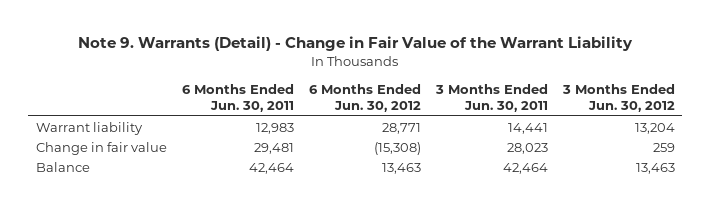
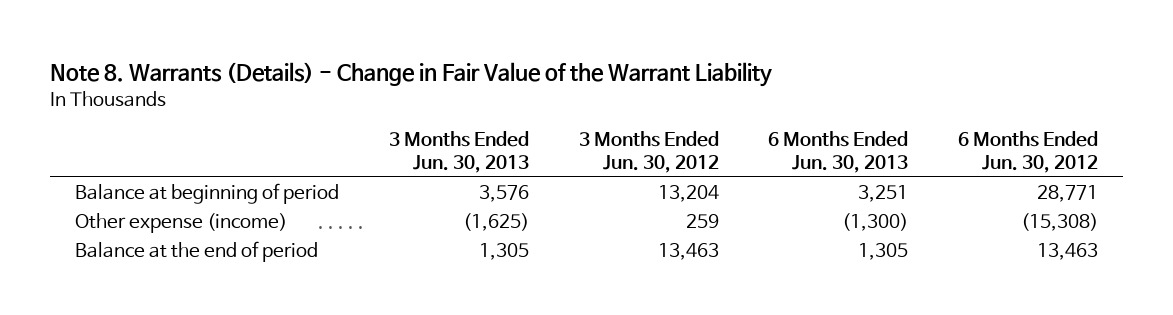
- Note 9. Warrants (Detail) - Change in Fair Value of the Warrant Liability
+ Note 8. Warrants (Details) - Change in Fair Value of the Warrant Liability
- | 6 Months Ended Jun. 30, 2011 | 6 Months Ended Jun. 30, 2012 | 3 Months Ended Jun. 30, 2011 | 3 Months Ended Jun. 30, 2012
+ | 3 Months Ended Jun. 30, 2013 | 3 Months Ended Jun. 30, 2012 | 6 Months Ended Jun. 30, 2013 | 6 Months Ended Jun. 30, 2012
- Warrant liability | 12,983 | 28,771 | 14,441 | 13,204
- Change in fair value | 29,481 | (15,308) | 28,023 | 259
- Balance | 42,464 | 13,463 | 42,464 | 13,463
+ Balance at beginning of period | 3,576 | 13,204 | 3,251 | 28,771
+ Other expense (income) | (1,625) | 259 | (1,300) | (15,308)
+ Balance at the end of period | 1,305 | 13,463 | 1,305 | 13,463

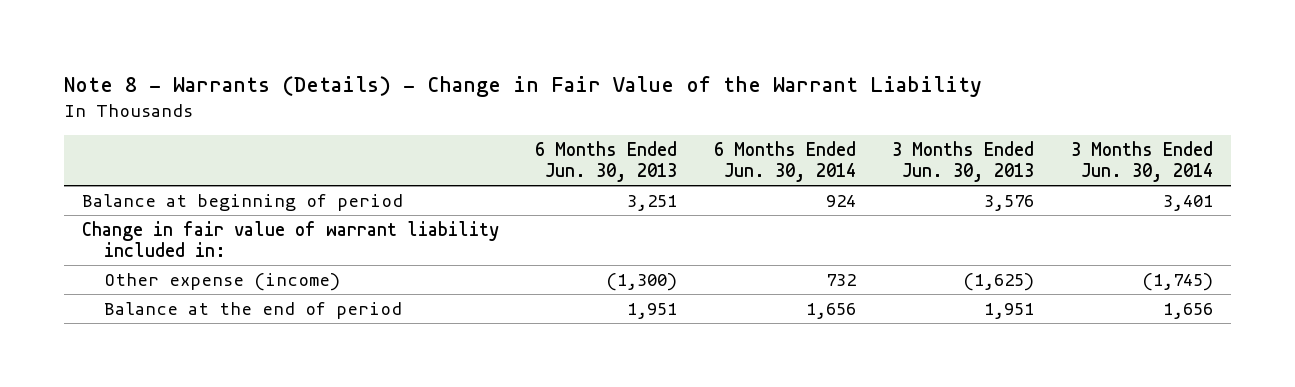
- Note 8. Warrants (Details) - Change in Fair Value of the Warrant Liability
+ Note 8 - Warrants (Details) - Change in Fair Value of the Warrant Liability
- | 3 Months Ended Jun. 30, 2013 | 3 Months Ended Jun. 30, 2012 | 6 Months Ended Jun. 30, 2013 | 6 Months Ended Jun. 30, 2012
+ | 6 Months Ended Jun. 30, 2013 | 6 Months Ended Jun. 30, 2014 | 3 Months Ended Jun. 30, 2013 | 3 Months Ended Jun. 30, 2014
+ Change in fair value of warrant liability included in:
- Balance at the end of period | 1,305 | 13,463 | 1,305 | 13,463
+ Balance at the end of period | 1,951 | 1,656 | 1,951 | 1,656

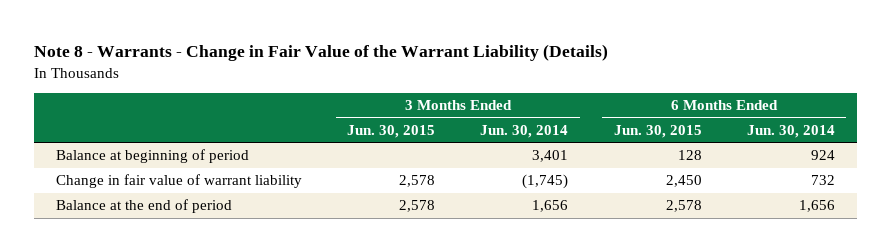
- Note 8 - Warrants (Details) - Change in Fair Value of the Warrant Liability
+ Note 8 - Warrants - Change in Fair Value of the Warrant Liability (Details)
- | 6 Months Ended Jun. 30, 2013 | 6 Months Ended Jun. 30, 2014 | 3 Months Ended Jun. 30, 2013 | 3 Months Ended Jun. 30, 2014
+ | 3 Months Ended Jun. 30, 2015 | 3 Months Ended Jun. 30, 2014 | 6 Months Ended Jun. 30, 2015 | 6 Months Ended Jun. 30, 2014
- Change in fair value of warrant liability included in:
- Other expense (income) | (1,300) | 732 | (1,625) | (1,745)
+ Change in fair value of warrant liability | 2,578 | (1,745) | 2,450 | 732

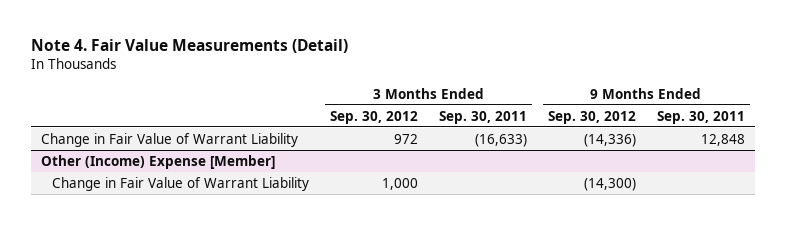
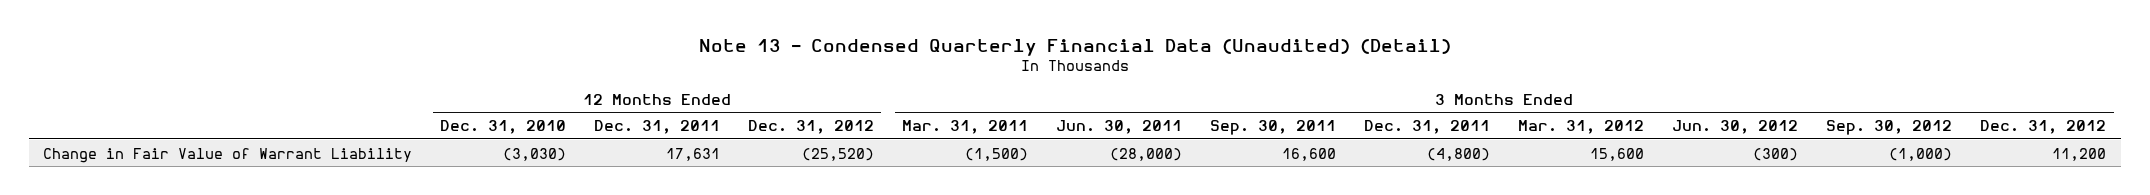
- Note 4. Fair Value Measurements (Detail)
+ Note 13 - Condensed Quarterly Financial Data (Unaudited) (Detail)
- | 3 Months Ended Sep. 30, 2012 | 3 Months Ended Sep. 30, 2011 | 9 Months Ended Sep. 30, 2012 | 9 Months Ended Sep. 30, 2011
+ | 12 Months Ended Dec. 31, 2010 | 12 Months Ended Dec. 31, 2011 | 12 Months Ended Dec. 31, 2012 | 3 Months Ended Mar. 31, 2011 | 3 Months Ended Jun. 30, 2011 | 3 Months Ended Sep. 30, 2011 | 3 Months Ended Dec. 31, 2011 | 3 Months Ended Mar. 31, 2012 | 3 Months Ended Jun. 30, 2012 | 3 Months Ended Sep. 30, 2012 | 3 Months Ended Dec. 31, 2012
- Change in Fair Value of Warrant Liability | 972 | (16,633) | (14,336) | 12,848
- Other (Income) Expense [Member]
- Change in Fair Value of Warrant Liability | 1,000 | | (14,300) |
+ Change in Fair Value of Warrant Liability | (3,030) | 17,631 | (25,520) | (1,500) | (28,000) | 16,600 | (4,800) | 15,600 | (300) | (1,000) | 11,200

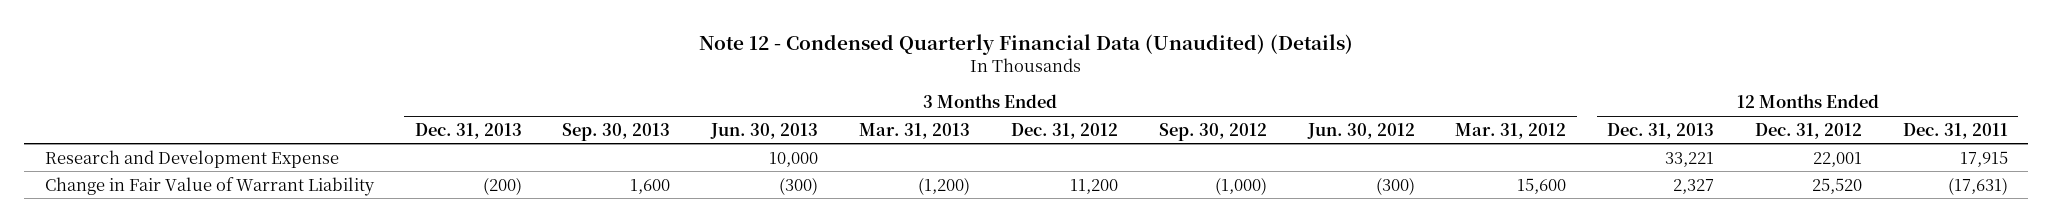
- Note 13 - Condensed Quarterly Financial Data (Unaudited) (Detail)
+ Note 12 - Condensed Quarterly Financial Data (Unaudited) (Details)
- | 12 Months Ended Dec. 31, 2010 | 12 Months Ended Dec. 31, 2011 | 12 Months Ended Dec. 31, 2012 | 3 Months Ended Mar. 31, 2011 | 3 Months Ended Jun. 30, 2011 | 3 Months Ended Sep. 30, 2011 | 3 Months Ended Dec. 31, 2011 | 3 Months Ended Mar. 31, 2012 | 3 Months Ended Jun. 30, 2012 | 3 Months Ended Sep. 30, 2012 | 3 Months Ended Dec. 31, 2012
+ | 3 Months Ended Dec. 31, 2013 | 3 Months Ended Sep. 30, 2013 | 3 Months Ended Jun. 30, 2013 | 3 Months Ended Mar. 31, 2013 | 3 Months Ended Dec. 31, 2012 | 3 Months Ended Sep. 30, 2012 | 3 Months Ended Jun. 30, 2012 | 3 Months Ended Mar. 31, 2012 | 12 Months Ended Dec. 31, 2013 | 12 Months Ended Dec. 31, 2012 | 12 Months Ended Dec. 31, 2011
- Change in Fair Value of Warrant Liability | (3,030) | 17,631 | (25,520) | (1,500) | (28,000) | 16,600 | (4,800) | 15,600 | (300) | (1,000) | 11,200
+ Research and Development Expense | | | 10,000 | | | | | | 33,221 | 22,001 | 17,915
+ Change in Fair Value of Warrant Liability | (200) | 1,600 | (300) | (1,200) | 11,200 | (1,000) | (300) | 15,600 | 2,327 | 25,520 | (17,631)

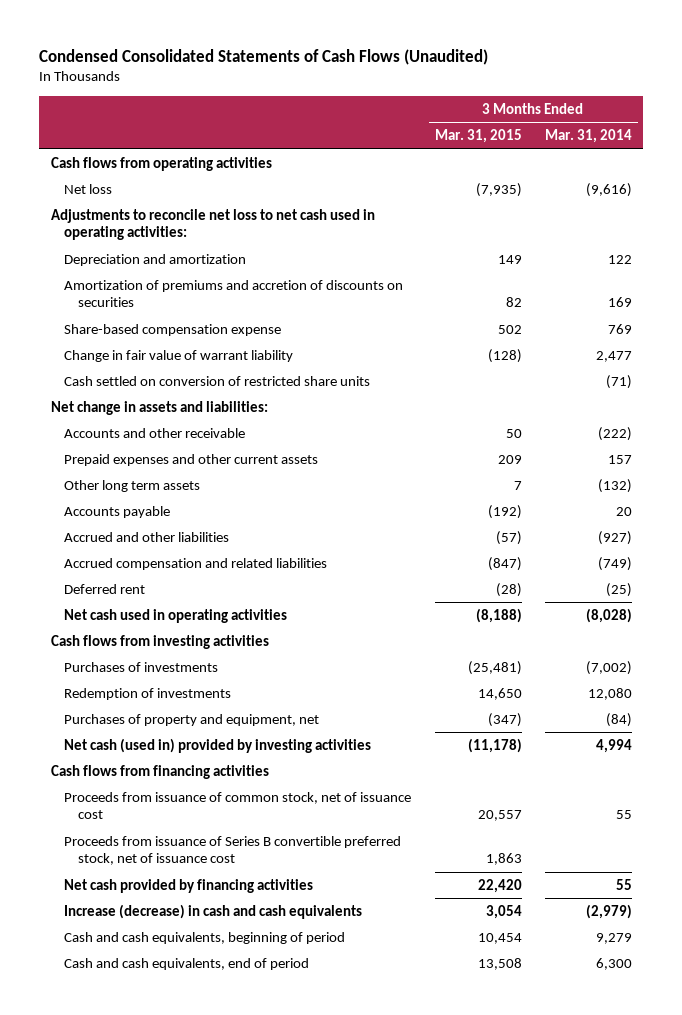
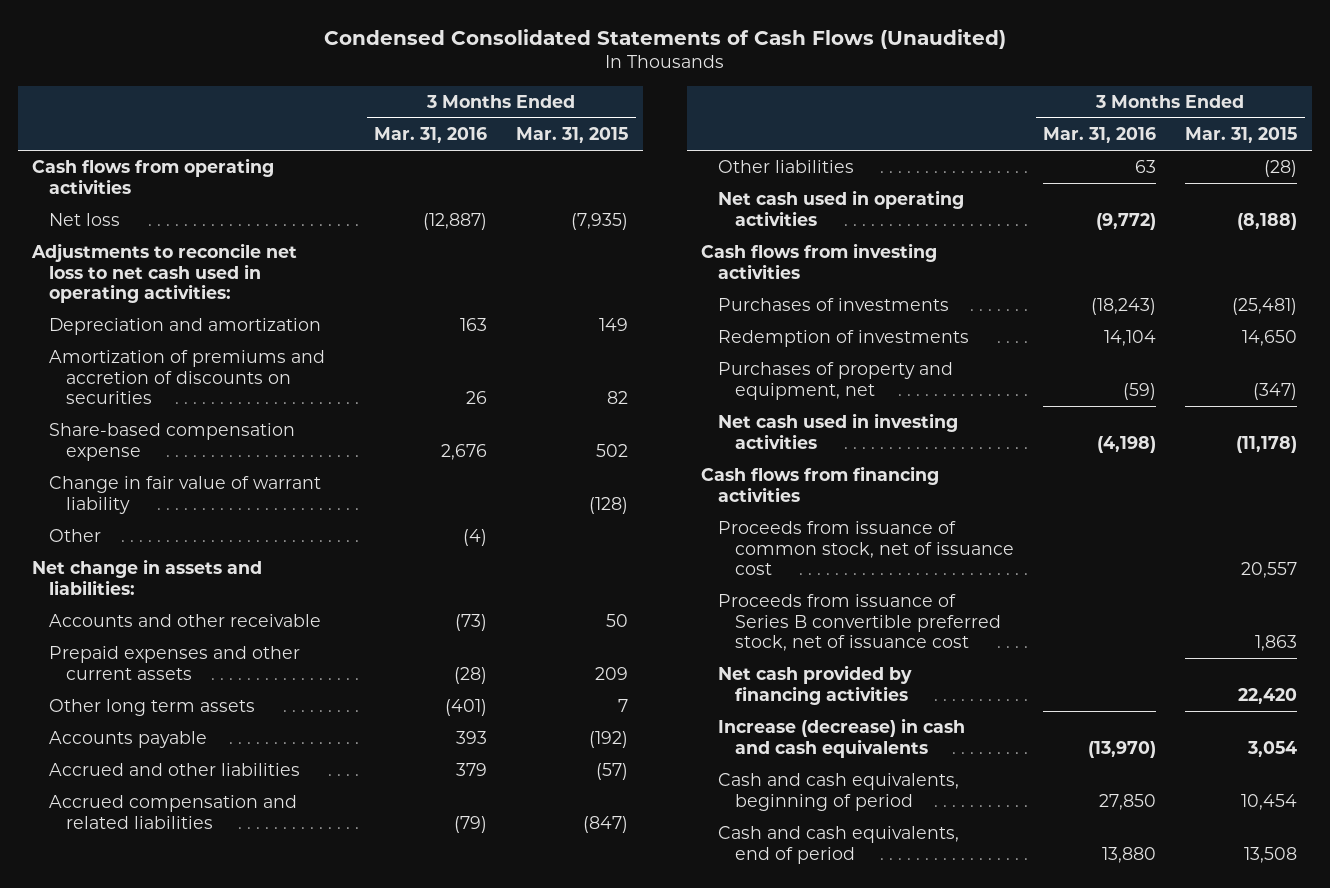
- | 3 Months Ended Mar. 31, 2015 | 3 Months Ended Mar. 31, 2014
+ | 3 Months Ended Mar. 31, 2016 | 3 Months Ended Mar. 31, 2015
- Cash settled on conversion of restricted share units | | (71)
+ Other | (4) |
- Deferred rent | (28) | (25)
+ Other liabilities | 63 | (28)
- Net cash (used in) provided by investing activities | (11,178) | 4,994
+ Net cash used in investing activities | (4,198) | (11,178)

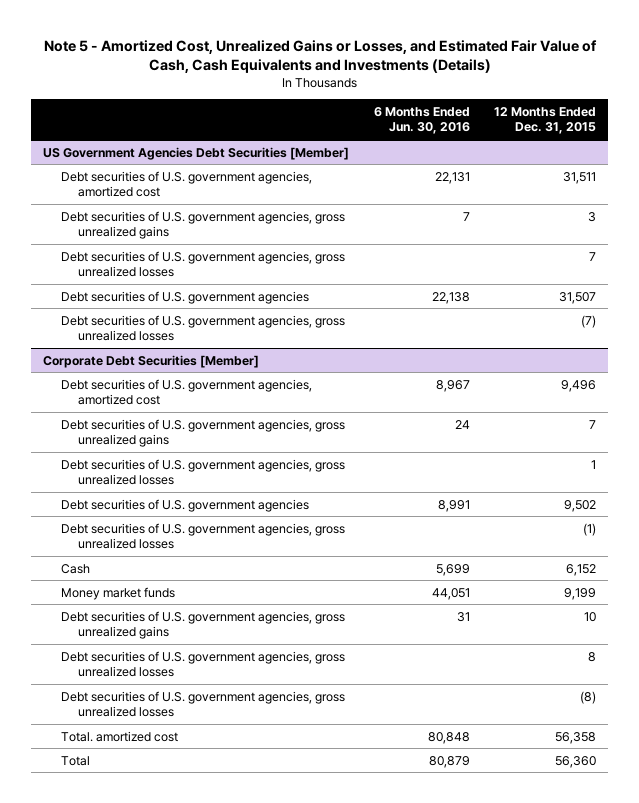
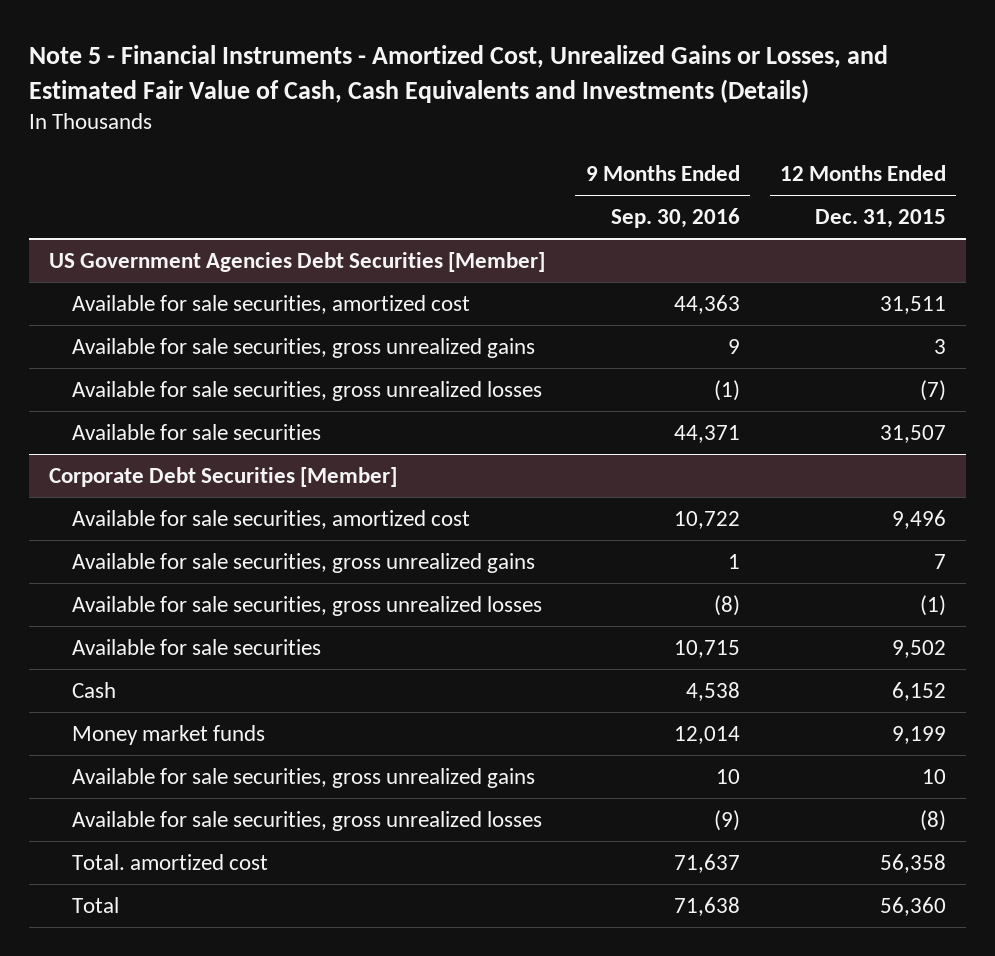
- Note 5 - Amortized Cost, Unrealized Gains or Losses, and Estimated Fair Value of Cash, Cash Equivalents and Investments (Details)
+ Note 5 - Financial Instruments - Amortized Cost, Unrealized Gains or Losses, and Estimated Fair Value of Cash, Cash Equivalents and Investments (Details)
- | 6 Months Ended Jun. 30, 2016 | 12 Months Ended Dec. 31, 2015
+ | 9 Months Ended Sep. 30, 2016 | 12 Months Ended Dec. 31, 2015
@ US Government Agencies Debt Securities [Member]
- Debt securities of U.S. government agencies, amortized cost | 22,131 | 31,511
- Debt securities of U.S. government agencies, gross unrealized gains | 7 | 3
- Debt securities of U.S. government agencies, gross unrealized losses | | 7
- Debt securities of U.S. government agencies | 22,138 | 31,507
- Debt securities of U.S. government agencies, gross unrealized losses | | (7)
+ Available for sale securities, amortized cost | 44,363 | 31,511
+ Available for sale securities, gross unrealized gains | 9 | 3
+ Available for sale securities, gross unrealized losses | (1) | (7)
+ Available for sale securities | 44,371 | 31,507
@ Corporate Debt Securities [Member]
- Debt securities of U.S. government agencies, amortized cost | 8,967 | 9,496
- Debt securities of U.S. government agencies, gross unrealized gains | 24 | 7
- Debt securities of U.S. government agencies, gross unrealized losses | | 1
- Debt securities of U.S. government agencies | 8,991 | 9,502
- Debt securities of U.S. government agencies, gross unrealized losses | | (1)
+ Available for sale securities, amortized cost | 10,722 | 9,496
+ Available for sale securities, gross unrealized gains | 1 | 7
+ Available for sale securities, gross unrealized losses | (8) | (1)
+ Available for sale securities | 10,715 | 9,502
- Debt securities of U.S. government agencies, gross unrealized gains | 31 | 10
- Debt securities of U.S. government agencies, gross unrealized losses | | 8
- Debt securities of U.S. government agencies, gross unrealized losses | | (8)
+ Available for sale securities, gross unrealized gains | 10 | 10
+ Available for sale securities, gross unrealized losses | (9) | (8)

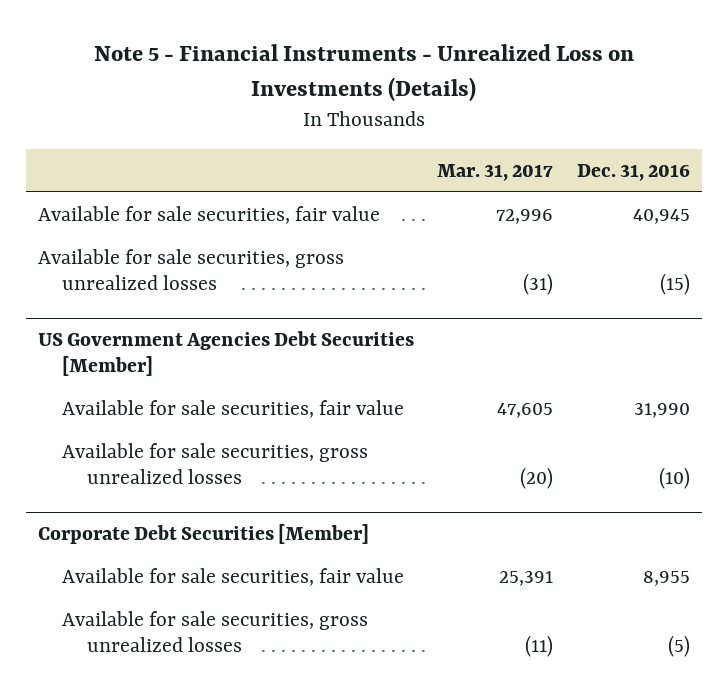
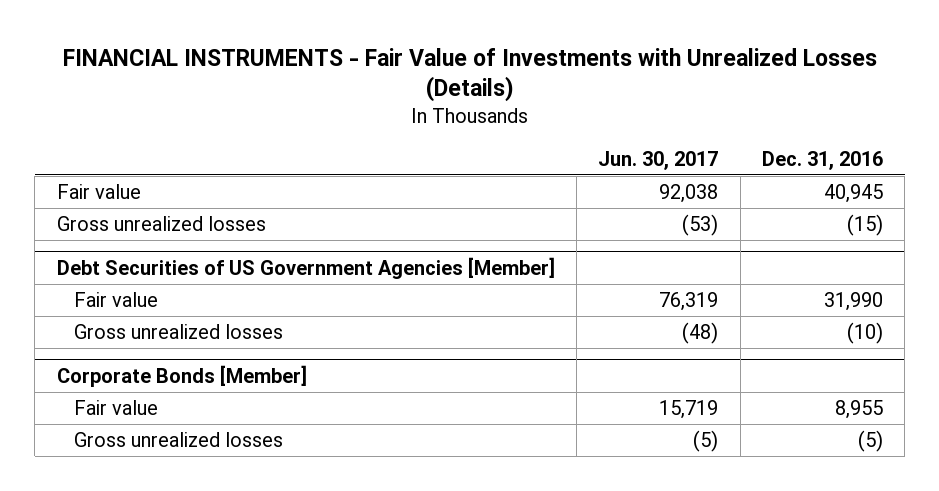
- Note 5 - Financial Instruments - Unrealized Loss on Investments (Details)
+ FINANCIAL INSTRUMENTS - Fair Value of Investments with Unrealized Losses (Details)
- | Mar. 31, 2017 | Dec. 31, 2016
+ | Jun. 30, 2017 | Dec. 31, 2016
- Available for sale securities, fair value | 72,996 | 40,945
- Available for sale securities, gross unrealized losses | (31) | (15)
- US Government Agencies Debt Securities [Member]
- Available for sale securities, fair value | 47,605 | 31,990
- Available for sale securities, gross unrealized losses | (20) | (10)
- Corporate Debt Securities [Member]
- Available for sale securities, fair value | 25,391 | 8,955
- Available for sale securities, gross unrealized losses | (11) | (5)
+ Fair value | 92,038 | 40,945
+ Gross unrealized losses | (53) | (15)
+ Debt Securities of US Government Agencies [Member]
+ Fair value | 76,319 | 31,990
+ Gross unrealized losses | (48) | (10)
+ Corporate Bonds [Member]
+ Fair value | 15,719 | 8,955
+ Gross unrealized losses | (5) | (5)

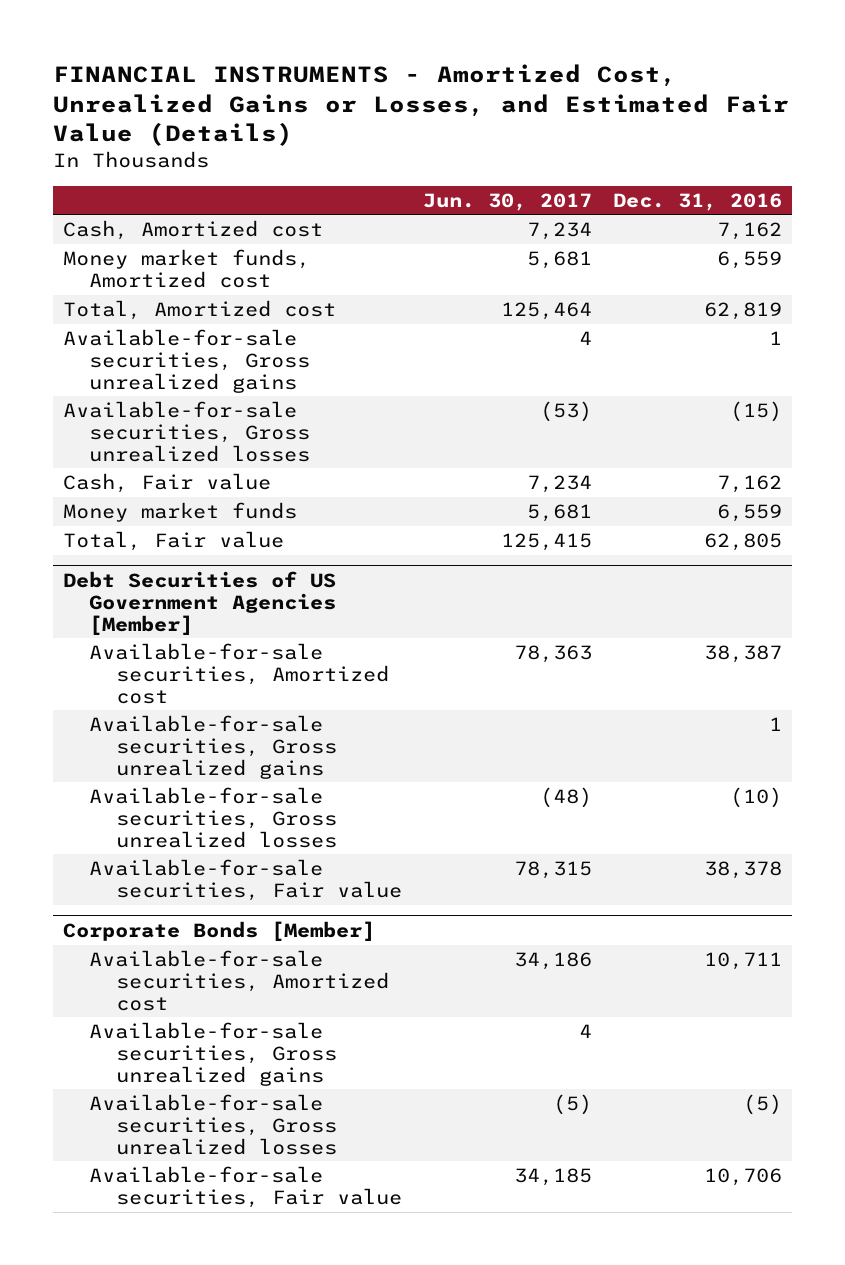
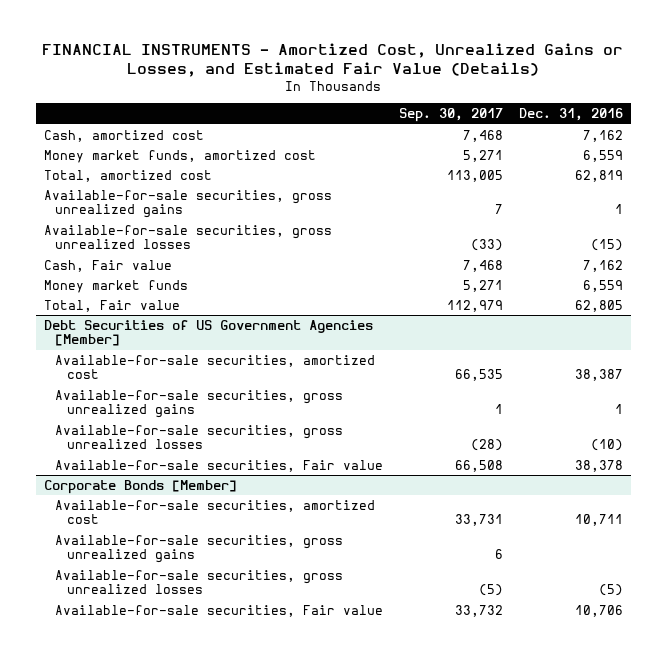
- | Jun. 30, 2017 | Dec. 31, 2016
+ | Sep. 30, 2017 | Dec. 31, 2016
- Cash, Amortized cost | 7,234 | 7,162
- Money market funds, Amortized cost | 5,681 | 6,559
- Total, Amortized cost | 125,464 | 62,819
- Available-for-sale securities, Gross unrealized gains | 4 | 1
- Available-for-sale securities, Gross unrealized losses | (53) | (15)
+ Cash, amortized cost | 7,468 | 7,162
+ Money market funds, amortized cost | 5,271 | 6,559
+ Total, amortized cost | 113,005 | 62,819
+ Available-for-sale securities, gross unrealized gains | 7 | 1
+ Available-for-sale securities, gross unrealized losses | (33) | (15)
@ Debt Securities of US Government Agencies [Member]
- Available-for-sale securities, Amortized cost | 78,363 | 38,387
- Available-for-sale securities, Gross unrealized gains | | 1
- Available-for-sale securities, Gross unrealized losses | (48) | (10)
+ Available-for-sale securities, amortized cost | 66,535 | 38,387
+ Available-for-sale securities, gross unrealized gains | 1 | 1
+ Available-for-sale securities, gross unrealized losses | (28) | (10)
@ Corporate Bonds [Member]
- Available-for-sale securities, Amortized cost | 34,186 | 10,711
- Available-for-sale securities, Gross unrealized gains | 4 |
- Available-for-sale securities, Gross unrealized losses | (5) | (5)
+ Available-for-sale securities, amortized cost | 33,731 | 10,711
+ Available-for-sale securities, gross unrealized gains | 6 |
+ Available-for-sale securities, gross unrealized losses | (5) | (5)

